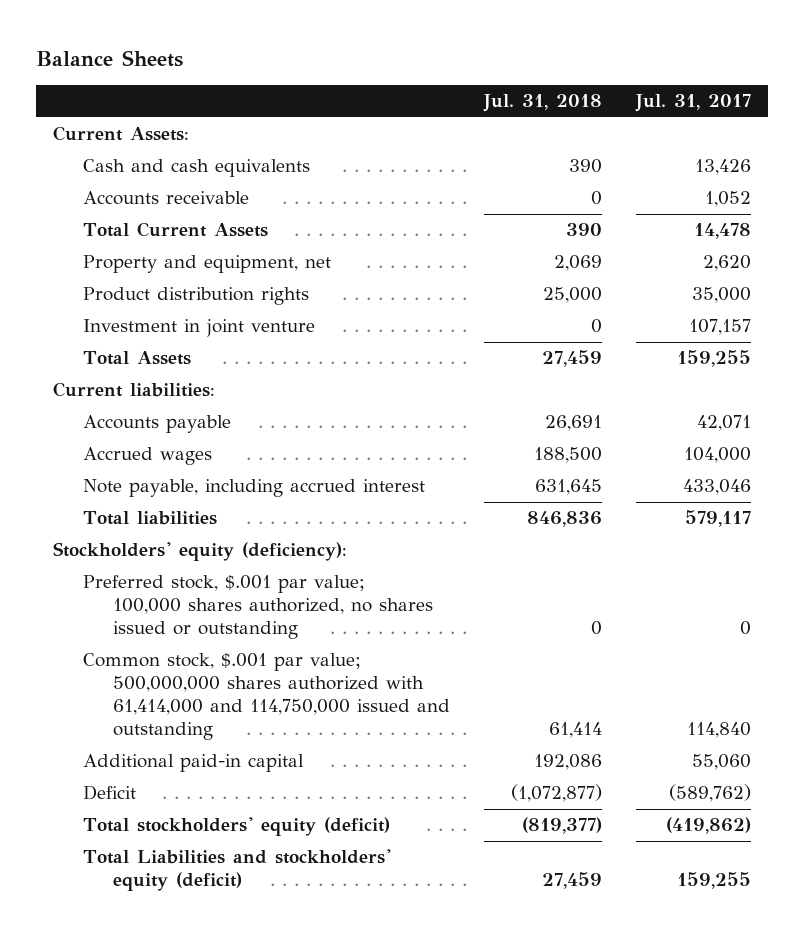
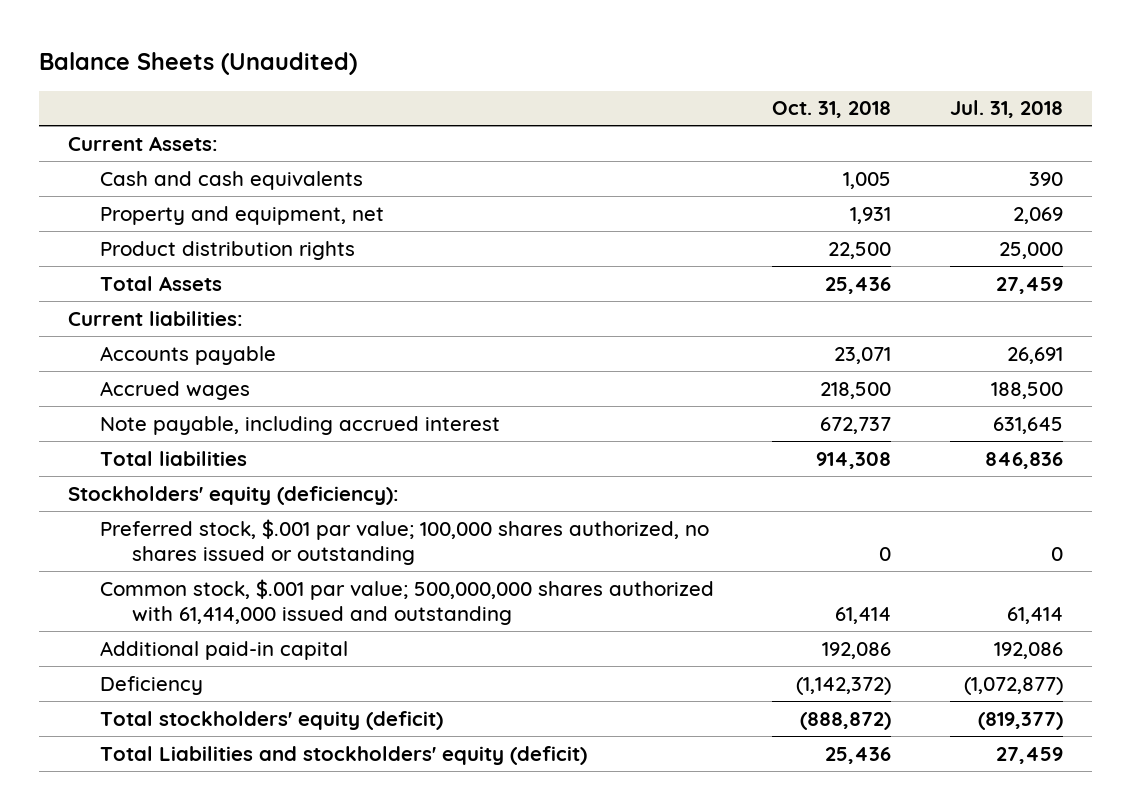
- Balance Sheets
+ Balance Sheets (Unaudited)
- | Jul. 31, 2018 | Jul. 31, 2017
+ | Oct. 31, 2018 | Jul. 31, 2018
- Accounts receivable | 0 | 1,052
- Total Current Assets | 390 | 14,478
- Investment in joint venture | 0 | 107,157
- Common stock, $.001 par value; 500,000,000 shares authorized with 61,414,000 and 114,750,000 issued and outstanding | 61,414 | 114,840
+ Common stock, $.001 par value; 500,000,000 shares authorized with 61,414,000 issued and outstanding | 61,414 | 61,414
- Deficit | (1,072,877) | (589,762)
+ Deficiency | (1,142,372) | (1,072,877)

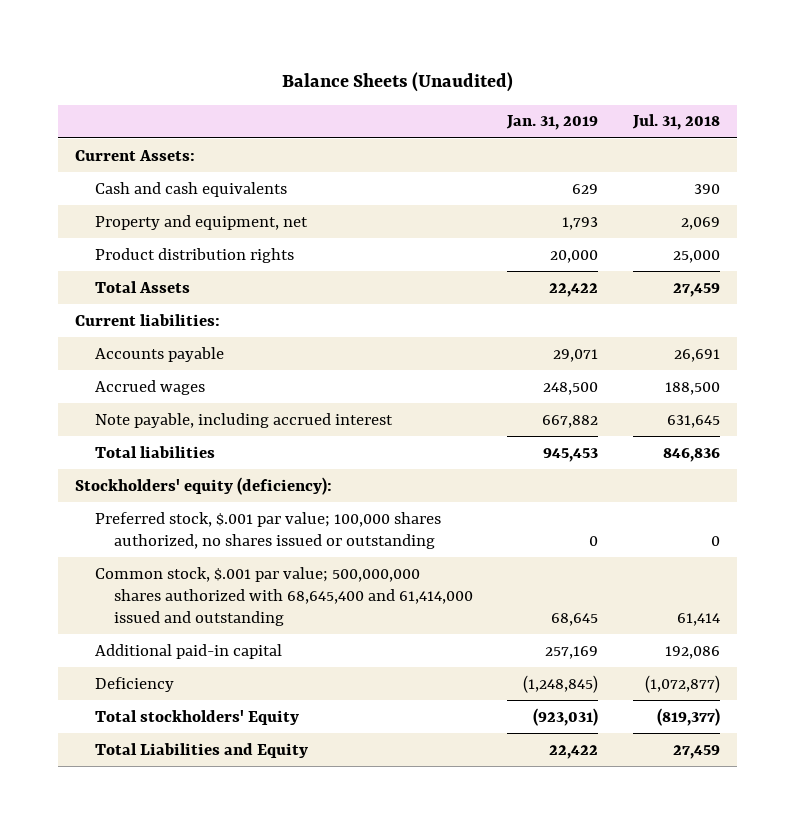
- | Oct. 31, 2018 | Jul. 31, 2018
+ | Jan. 31, 2019 | Jul. 31, 2018
- Common stock, $.001 par value; 500,000,000 shares authorized with 61,414,000 issued and outstanding | 61,414 | 61,414
+ Common stock, $.001 par value; 500,000,000 shares authorized with 68,645,400 and 61,414,000 issued and outstanding | 68,645 | 61,414
- Total stockholders' equity (deficit) | (888,872) | (819,377)
- Total Liabilities and stockholders' equity (deficit) | 25,436 | 27,459
+ Total stockholders' Equity | (923,031) | (819,377)
+ Total Liabilities and Equity | 22,422 | 27,459

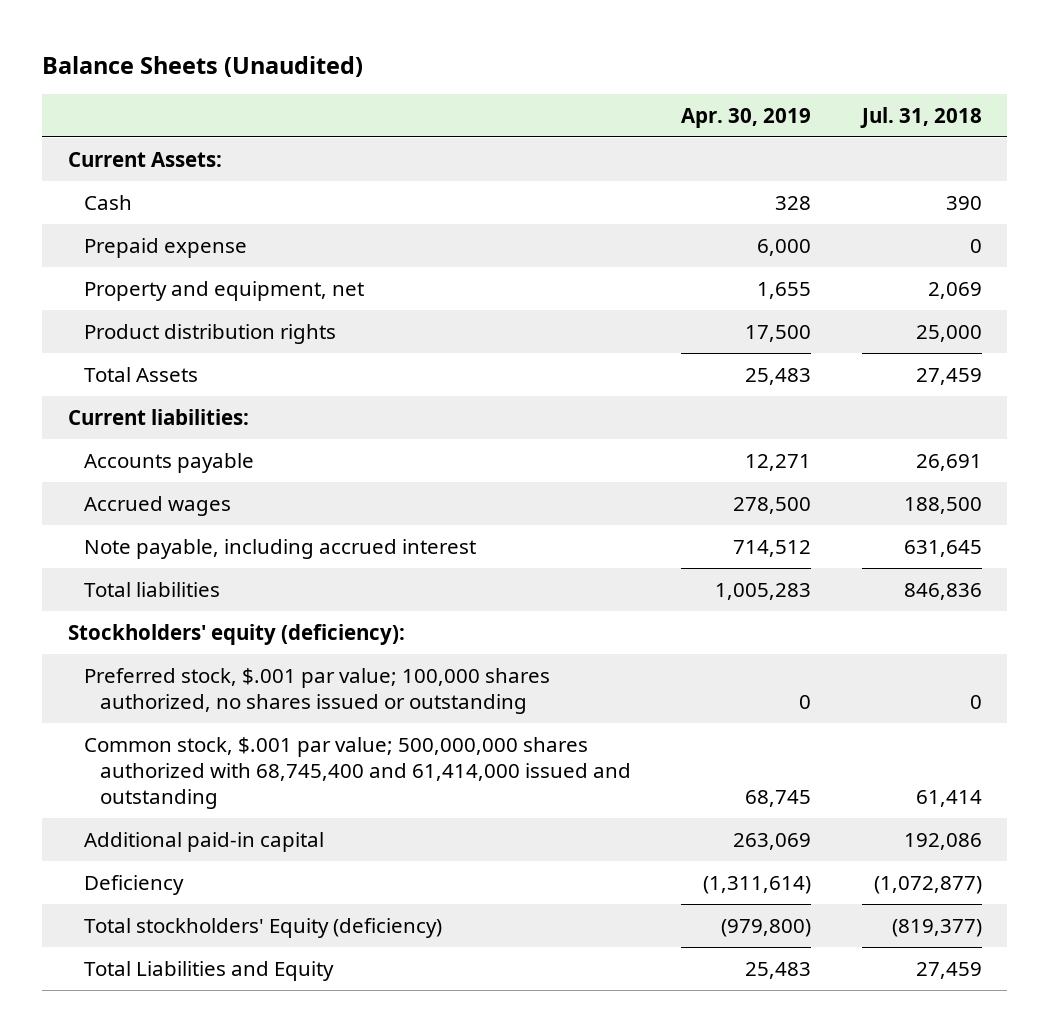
- | Jan. 31, 2019 | Jul. 31, 2018
+ | Apr. 30, 2019 | Jul. 31, 2018
- Cash and cash equivalents | 629 | 390
+ Cash | 328 | 390
+ Prepaid expense | 6,000 | 0
- Common stock, $.001 par value; 500,000,000 shares authorized with 68,645,400 and 61,414,000 issued and outstanding | 68,645 | 61,414
+ Common stock, $.001 par value; 500,000,000 shares authorized with 68,745,400 and 61,414,000 issued and outstanding | 68,745 | 61,414
- Total stockholders' Equity | (923,031) | (819,377)
+ Total stockholders' Equity (deficiency) | (979,800) | (819,377)

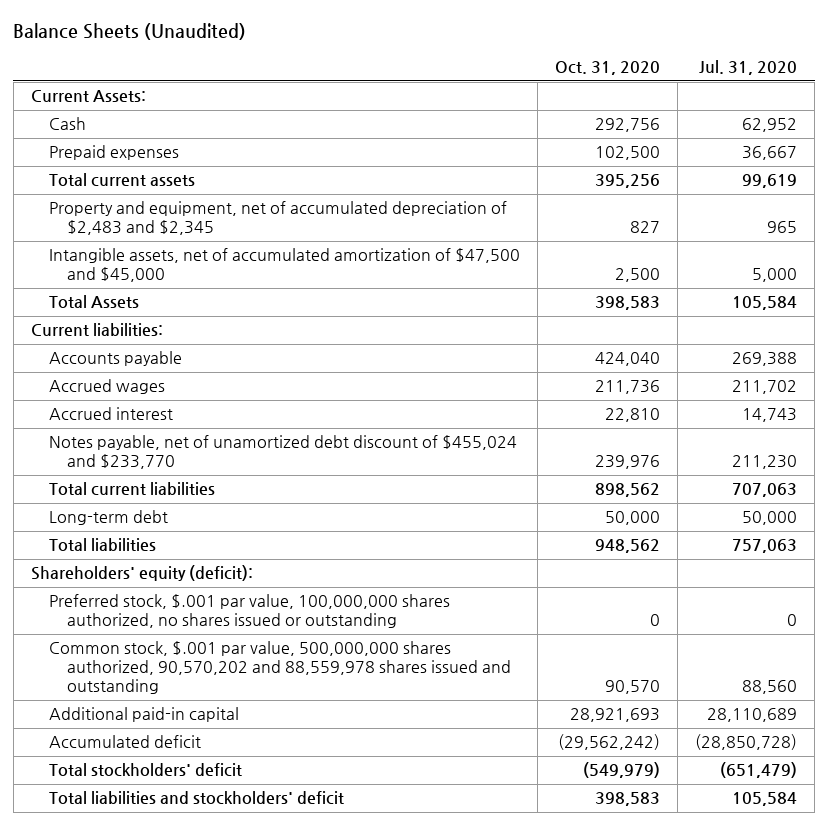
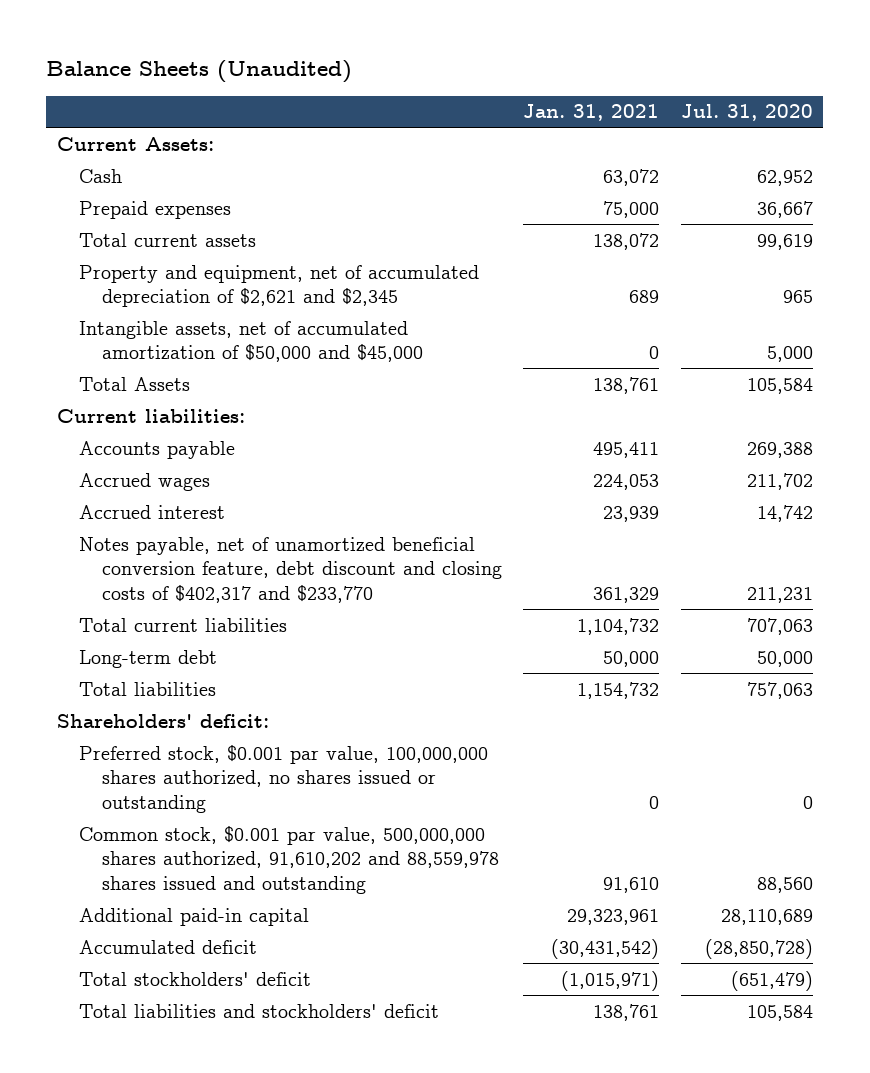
- | Oct. 31, 2020 | Jul. 31, 2020
+ | Jan. 31, 2021 | Jul. 31, 2020
- Property and equipment, net of accumulated depreciation of $2,483 and $2,345 | 827 | 965
- Intangible assets, net of accumulated amortization of $47,500 and $45,000 | 2,500 | 5,000
+ Property and equipment, net of accumulated depreciation of $2,621 and $2,345 | 689 | 965
+ Intangible assets, net of accumulated amortization of $50,000 and $45,000 | 0 | 5,000
- Accrued interest | 22,810 | 14,743
- Notes payable, net of unamortized debt discount of $455,024 and $233,770 | 239,976 | 211,230
+ Accrued interest | 23,939 | 14,742
+ Notes payable, net of unamortized beneficial conversion feature, debt discount and closing costs of $402,317 and $233,770 | 361,329 | 211,231
- Shareholders' equity (deficit):
- Preferred stock, $.001 par value, 100,000,000 shares authorized, no shares issued or outstanding | 0 | 0
- Common stock, $.001 par value, 500,000,000 shares authorized, 90,570,202 and 88,559,978 shares issued and outstanding | 90,570 | 88,560
+ Shareholders' deficit:
+ Preferred stock, $0.001 par value, 100,000,000 shares authorized, no shares issued or outstanding | 0 | 0
+ Common stock, $0.001 par value, 500,000,000 shares authorized, 91,610,202 and 88,559,978 shares issued and outstanding | 91,610 | 88,560

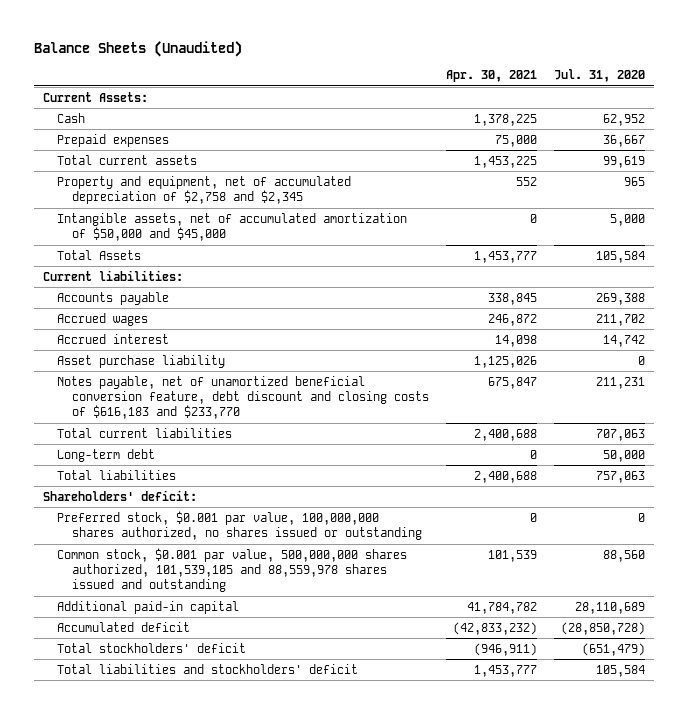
- | Jan. 31, 2021 | Jul. 31, 2020
+ | Apr. 30, 2021 | Jul. 31, 2020
- Property and equipment, net of accumulated depreciation of $2,621 and $2,345 | 689 | 965
+ Property and equipment, net of accumulated depreciation of $2,758 and $2,345 | 552 | 965
- Notes payable, net of unamortized beneficial conversion feature, debt discount and closing costs of $402,317 and $233,770 | 361,329 | 211,231
+ Asset purchase liability | 1,125,026 | 0
+ Notes payable, net of unamortized beneficial conversion feature, debt discount and closing costs of $616,183 and $233,770 | 675,847 | 211,231
- Common stock, $0.001 par value, 500,000,000 shares authorized, 91,610,202 and 88,559,978 shares issued and outstanding | 91,610 | 88,560
+ Common stock, $0.001 par value, 500,000,000 shares authorized, 101,539,105 and 88,559,978 shares issued and outstanding | 101,539 | 88,560

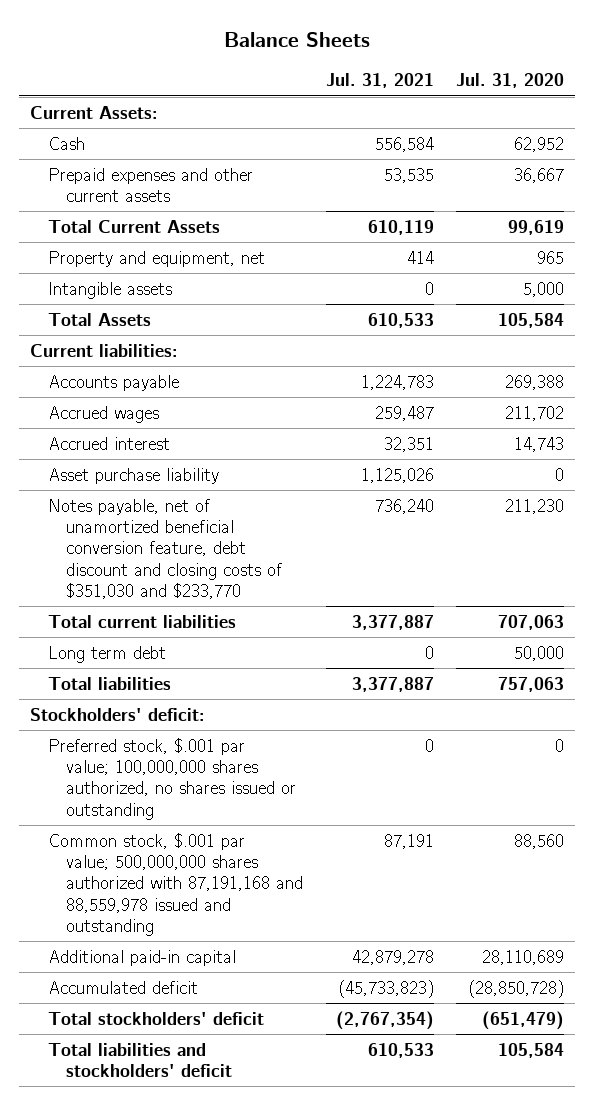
- Balance Sheets (Unaudited)
+ Balance Sheets
- | Apr. 30, 2021 | Jul. 31, 2020
+ | Jul. 31, 2021 | Jul. 31, 2020
- Prepaid expenses | 75,000 | 36,667
- Total current assets | 1,453,225 | 99,619
- Property and equipment, net of accumulated depreciation of $2,758 and $2,345 | 552 | 965
- Intangible assets, net of accumulated amortization of $50,000 and $45,000 | 0 | 5,000
+ Prepaid expenses and other current assets | 53,535 | 36,667
+ Total Current Assets | 610,119 | 99,619
+ Property and equipment, net | 414 | 965
+ Intangible assets | 0 | 5,000
- Accrued interest | 14,098 | 14,742
+ Accrued interest | 32,351 | 14,743
- Notes payable, net of unamortized beneficial conversion feature, debt discount and closing costs of $616,183 and $233,770 | 675,847 | 211,231
+ Notes payable, net of unamortized beneficial conversion feature, debt discount and closing costs of $351,030 and $233,770 | 736,240 | 211,230
- Long-term debt | 0 | 50,000
+ Long term debt | 0 | 50,000
- Shareholders' deficit:
- Preferred stock, $0.001 par value, 100,000,000 shares authorized, no shares issued or outstanding | 0 | 0
- Common stock, $0.001 par value, 500,000,000 shares authorized, 101,539,105 and 88,559,978 shares issued and outstanding | 101,539 | 88,560
+ Stockholders' deficit:
+ Preferred stock, $.001 par value; 100,000,000 shares authorized, no shares issued or outstanding | 0 | 0
+ Common stock, $.001 par value; 500,000,000 shares authorized with 87,191,168 and 88,559,978 issued and outstanding | 87,191 | 88,560

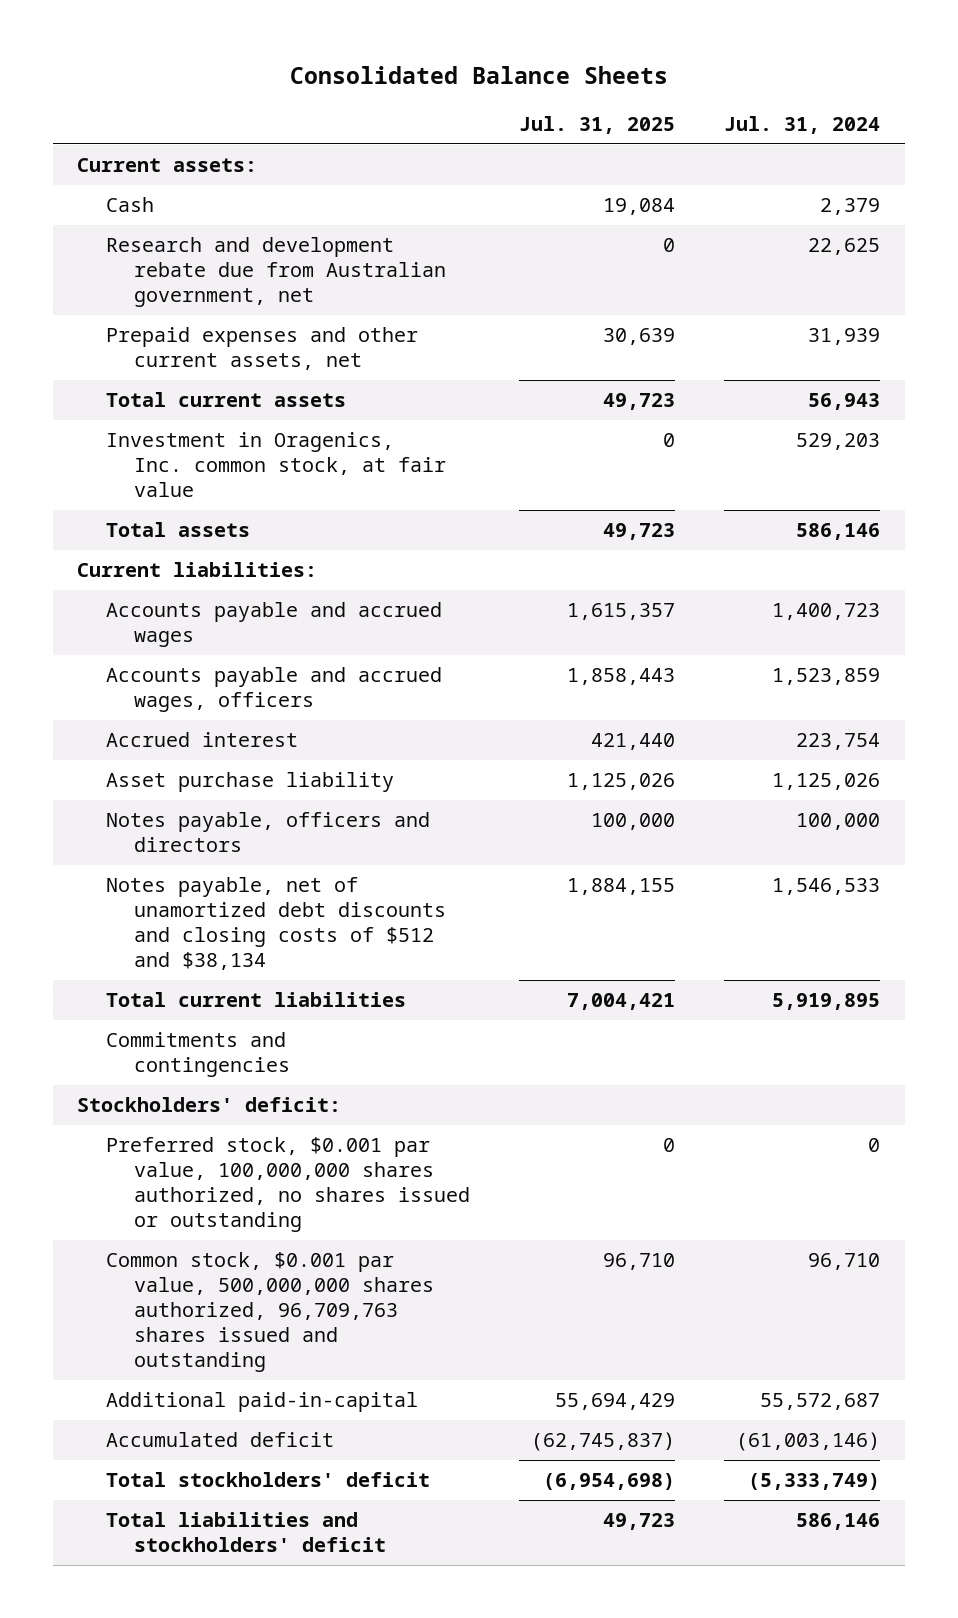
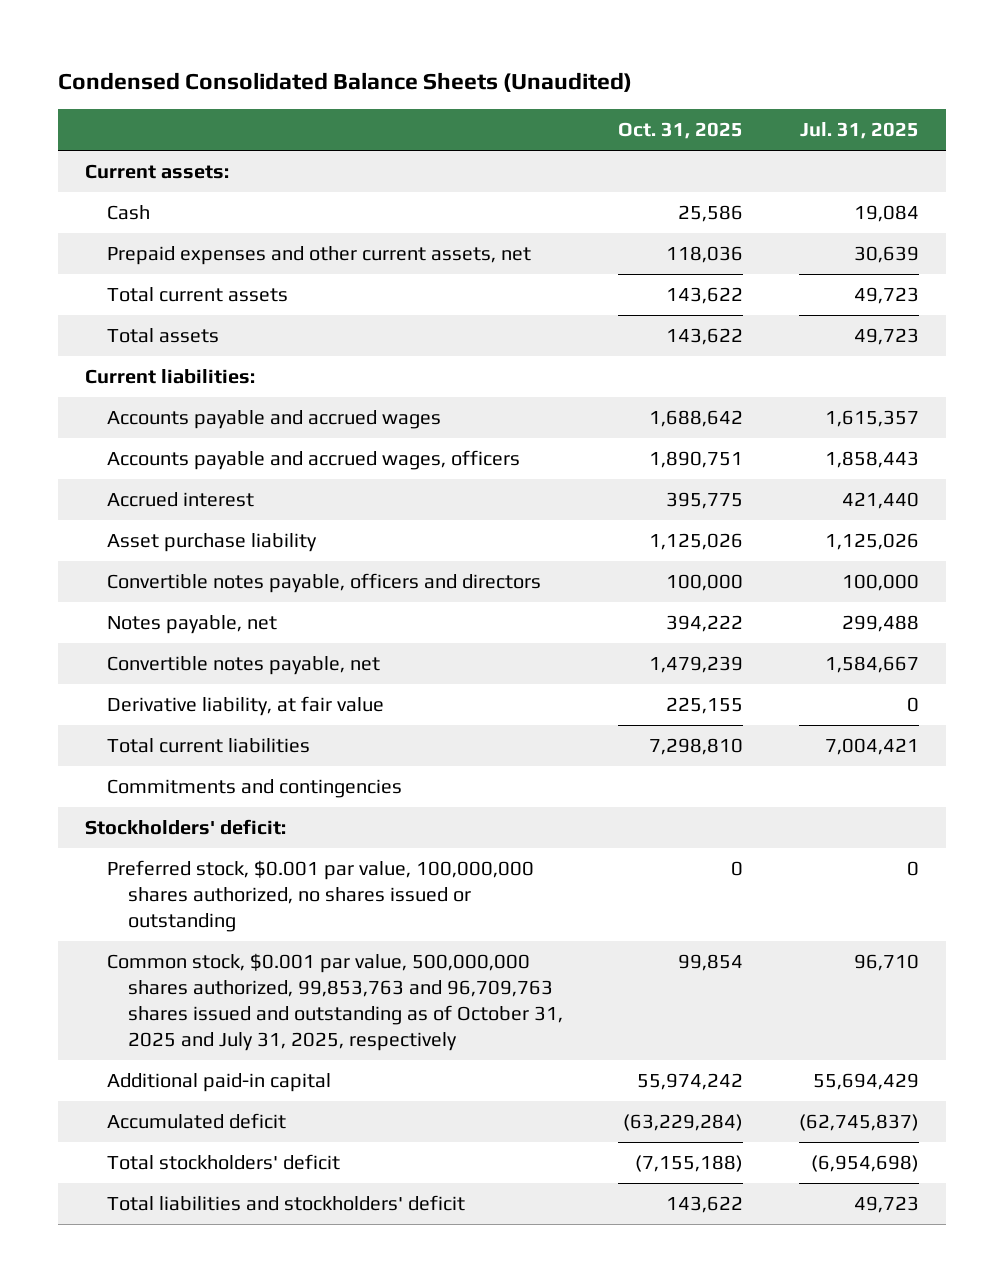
- Consolidated Balance Sheets
+ Condensed Consolidated Balance Sheets (Unaudited)
- | Jul. 31, 2025 | Jul. 31, 2024
+ | Oct. 31, 2025 | Jul. 31, 2025
- Research and development rebate due from Australian government, net | 0 | 22,625
- Investment in Oragenics, Inc. common stock, at fair value | 0 | 529,203
- Notes payable, officers and directors | 100,000 | 100,000
- Notes payable, net of unamortized debt discounts and closing costs of $512 and $38,134 | 1,884,155 | 1,546,533
+ Convertible notes payable, officers and directors | 100,000 | 100,000
+ Notes payable, net | 394,222 | 299,488
+ Convertible notes payable, net | 1,479,239 | 1,584,667
+ Derivative liability, at fair value | 225,155 | 0
- Common stock, $0.001 par value, 500,000,000 shares authorized, 96,709,763 shares issued and outstanding | 96,710 | 96,710
- Additional paid-in-capital | 55,694,429 | 55,572,687
+ Common stock, $0.001 par value, 500,000,000 shares authorized, 99,853,763 and 96,709,763 shares issued and outstanding as of October 31, 2025 and July 31, 2025, respectively | 99,854 | 96,710
+ Additional paid-in capital | 55,974,242 | 55,694,429

